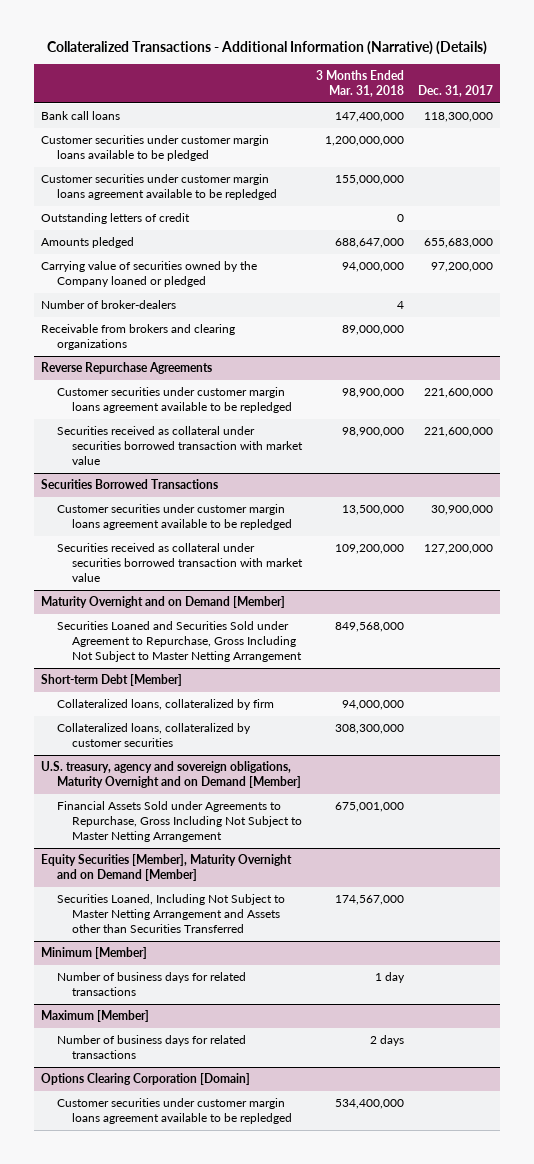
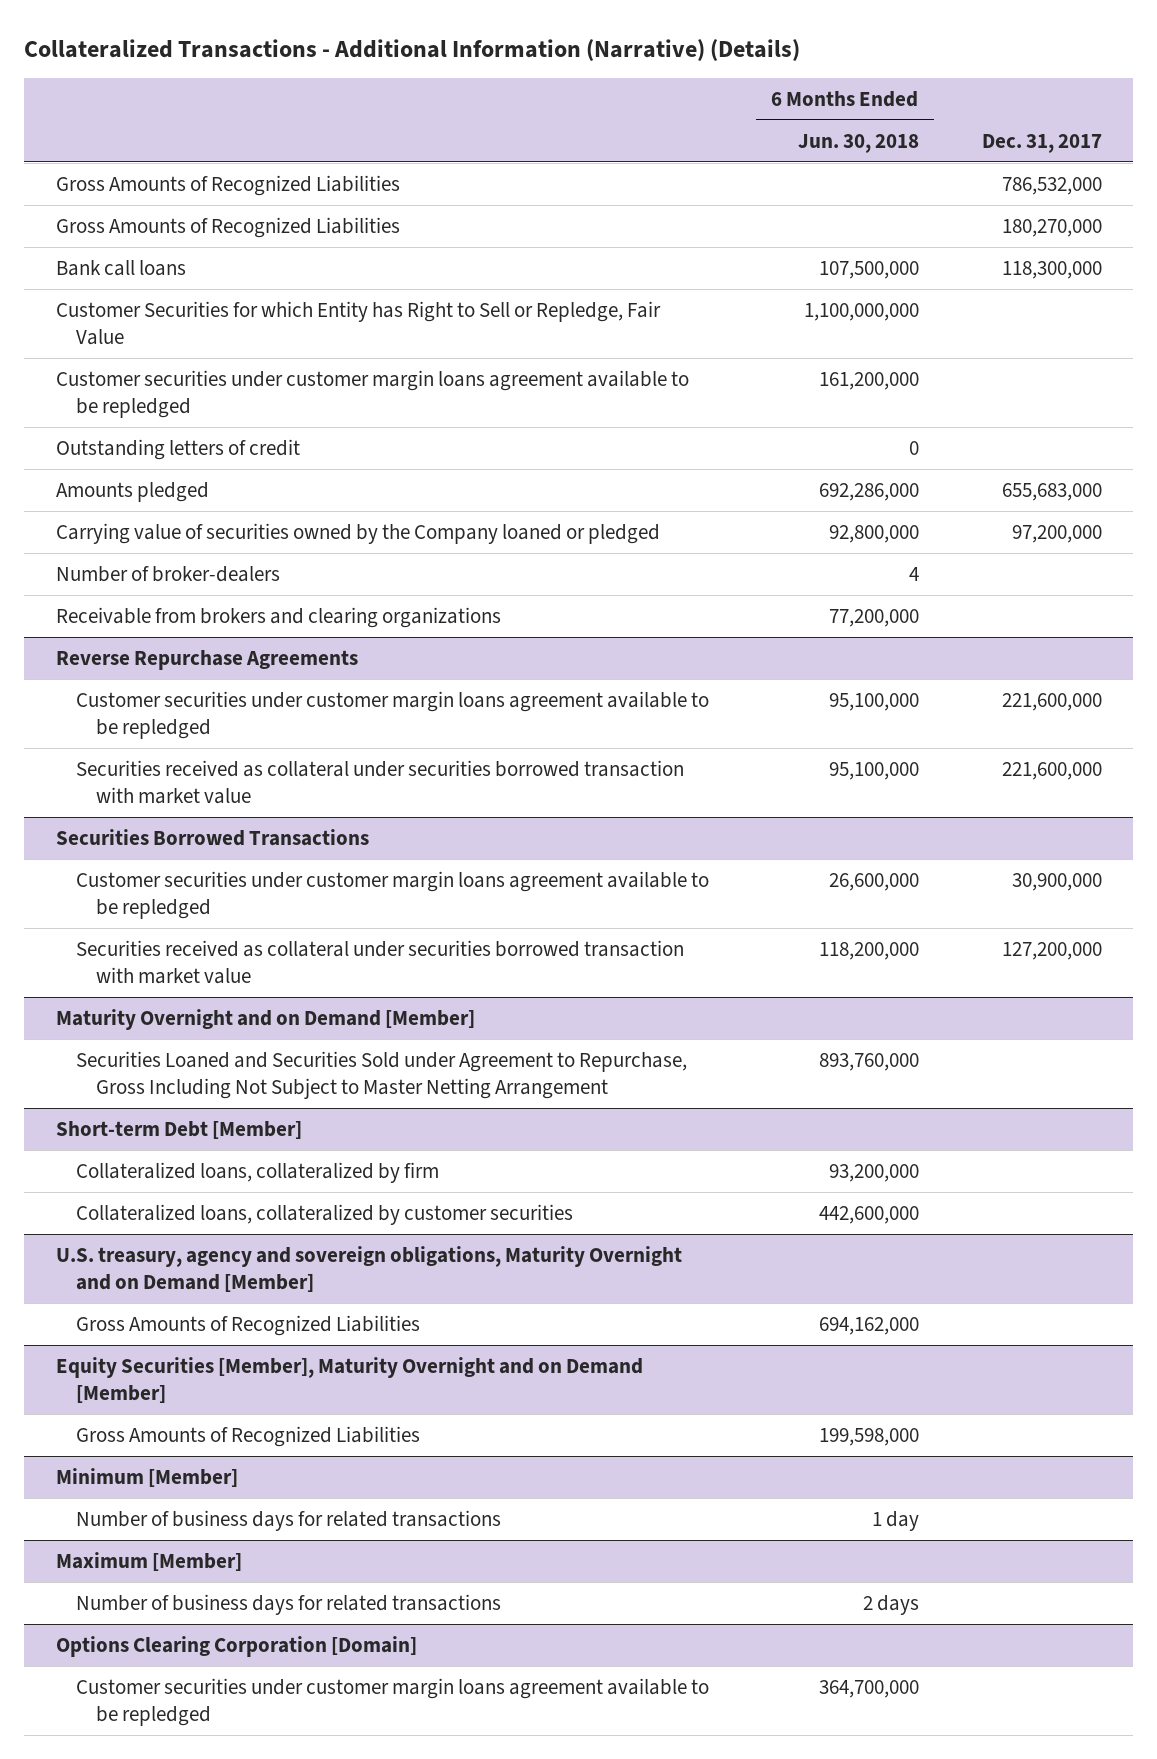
- | 3 Months Ended Mar. 31, 2018 | Dec. 31, 2017
+ | 6 Months Ended Jun. 30, 2018 | Dec. 31, 2017
+ Gross Amounts of Recognized Liabilities | | 786,532,000
+ Gross Amounts of Recognized Liabilities | | 180,270,000
- Customer securities under customer margin loans available to be pledged | 1,200,000,000 |
+ Customer Securities for which Entity has Right to Sell or Repledge, Fair Value | 1,100,000,000 |
@ U.S. treasury, agency and sovereign obligations, Maturity Overnight and on Demand [Member]
- Financial Assets Sold under Agreements to Repurchase, Gross Including Not Subject to Master Netting Arrangement | 675,001,000 |
+ Gross Amounts of Recognized Liabilities | 694,162,000 |
@ Equity Securities [Member], Maturity Overnight and on Demand [Member]
- Securities Loaned, Including Not Subject to Master Netting Arrangement and Assets other than Securities Transferred | 174,567,000 |
+ Gross Amounts of Recognized Liabilities | 199,598,000 |

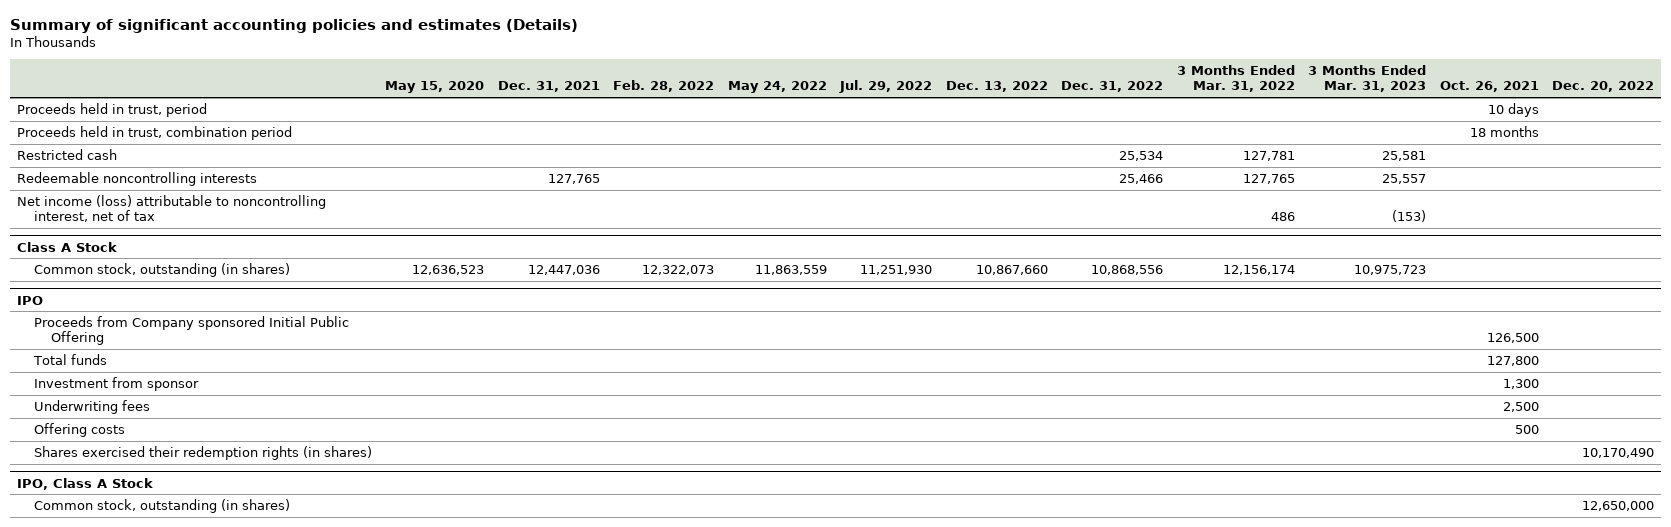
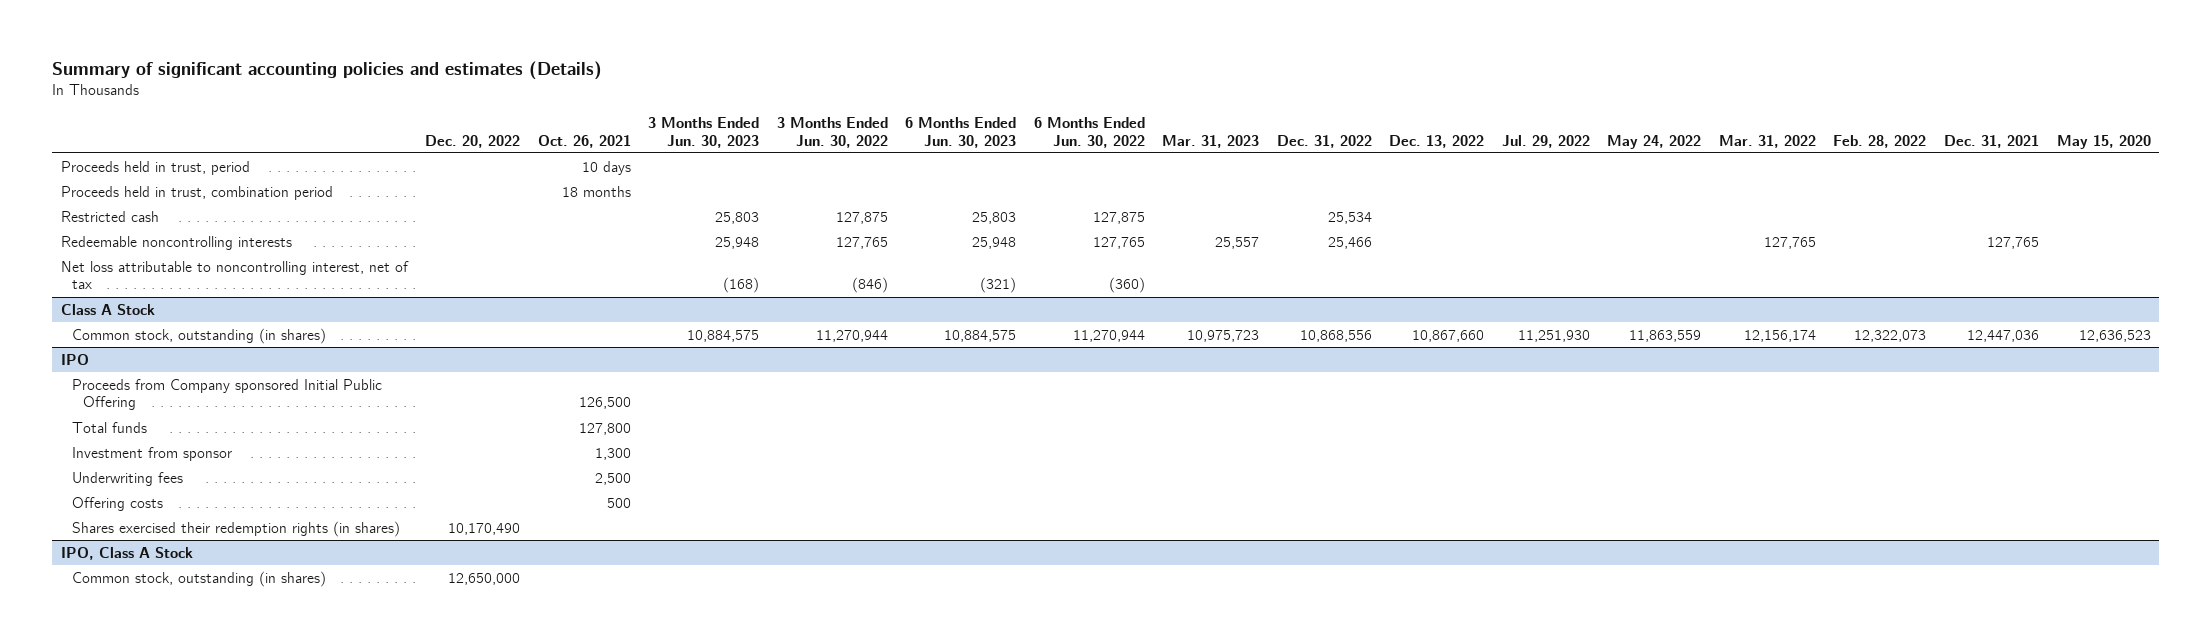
- | May 15, 2020 | Dec. 31, 2021 | Feb. 28, 2022 | May 24, 2022 | Jul. 29, 2022 | Dec. 13, 2022 | Dec. 31, 2022 | 3 Months Ended Mar. 31, 2022 | 3 Months Ended Mar. 31, 2023 | Oct. 26, 2021 | Dec. 20, 2022
+ | Dec. 20, 2022 | Oct. 26, 2021 | 3 Months Ended Jun. 30, 2023 | 3 Months Ended Jun. 30, 2022 | 6 Months Ended Jun. 30, 2023 | 6 Months Ended Jun. 30, 2022 | Mar. 31, 2023 | Dec. 31, 2022 | Dec. 13, 2022 | Jul. 29, 2022 | May 24, 2022 | Mar. 31, 2022 | Feb. 28, 2022 | Dec. 31, 2021 | May 15, 2020
- Net income (loss) attributable to noncontrolling interest, net of tax | | | | | | | | 486 | (153) | |
+ Net loss attributable to noncontrolling interest, net of tax | | | (168) | (846) | (321) | (360) | | | | | | | | |

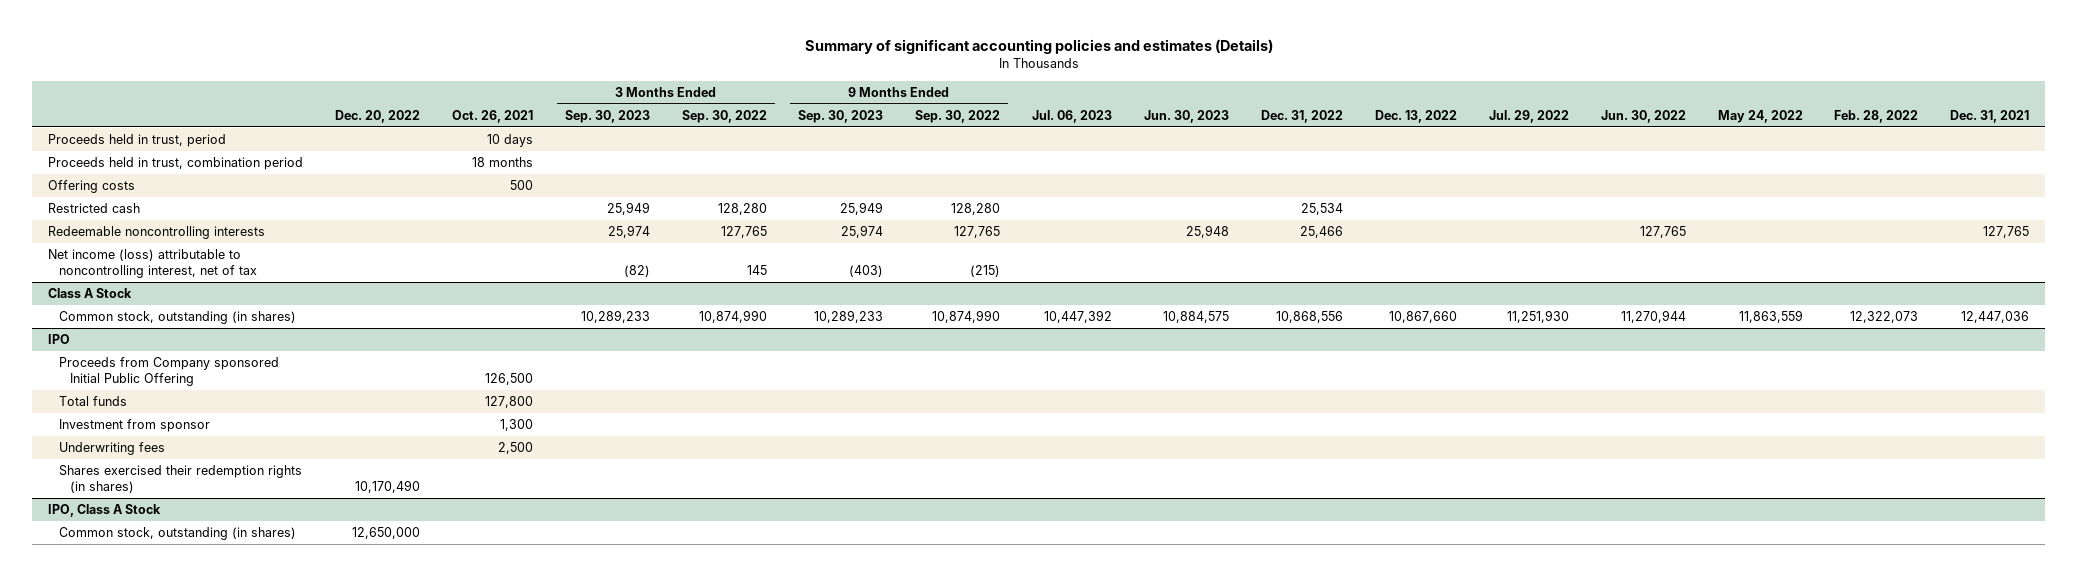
- | Dec. 20, 2022 | Oct. 26, 2021 | 3 Months Ended Jun. 30, 2023 | 3 Months Ended Jun. 30, 2022 | 6 Months Ended Jun. 30, 2023 | 6 Months Ended Jun. 30, 2022 | Mar. 31, 2023 | Dec. 31, 2022 | Dec. 13, 2022 | Jul. 29, 2022 | May 24, 2022 | Mar. 31, 2022 | Feb. 28, 2022 | Dec. 31, 2021 | May 15, 2020
+ | Dec. 20, 2022 | Oct. 26, 2021 | 3 Months Ended Sep. 30, 2023 | 3 Months Ended Sep. 30, 2022 | 9 Months Ended Sep. 30, 2023 | 9 Months Ended Sep. 30, 2022 | Jul. 06, 2023 | Jun. 30, 2023 | Dec. 31, 2022 | Dec. 13, 2022 | Jul. 29, 2022 | Jun. 30, 2022 | May 24, 2022 | Feb. 28, 2022 | Dec. 31, 2021
+ Offering costs | | 500 | | | | | | | | | | | | |
- Net loss attributable to noncontrolling interest, net of tax | | | (168) | (846) | (321) | (360) | | | | | | | | |
+ Net income (loss) attributable to noncontrolling interest, net of tax | | | (82) | 145 | (403) | (215) | | | | | | | | |
@ IPO
- Offering costs | | 500 | | | | | | | | | | | | |

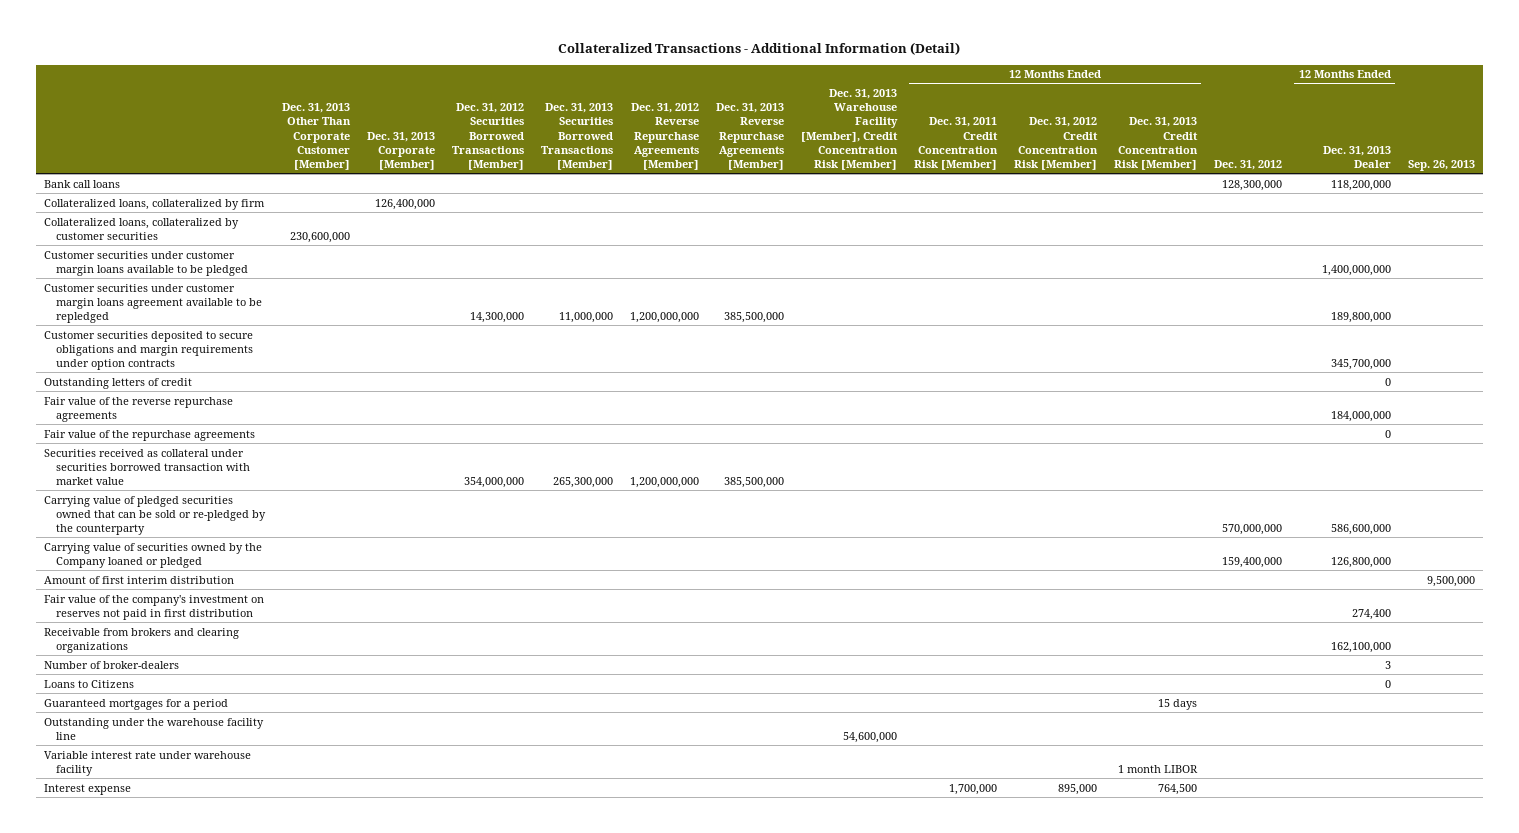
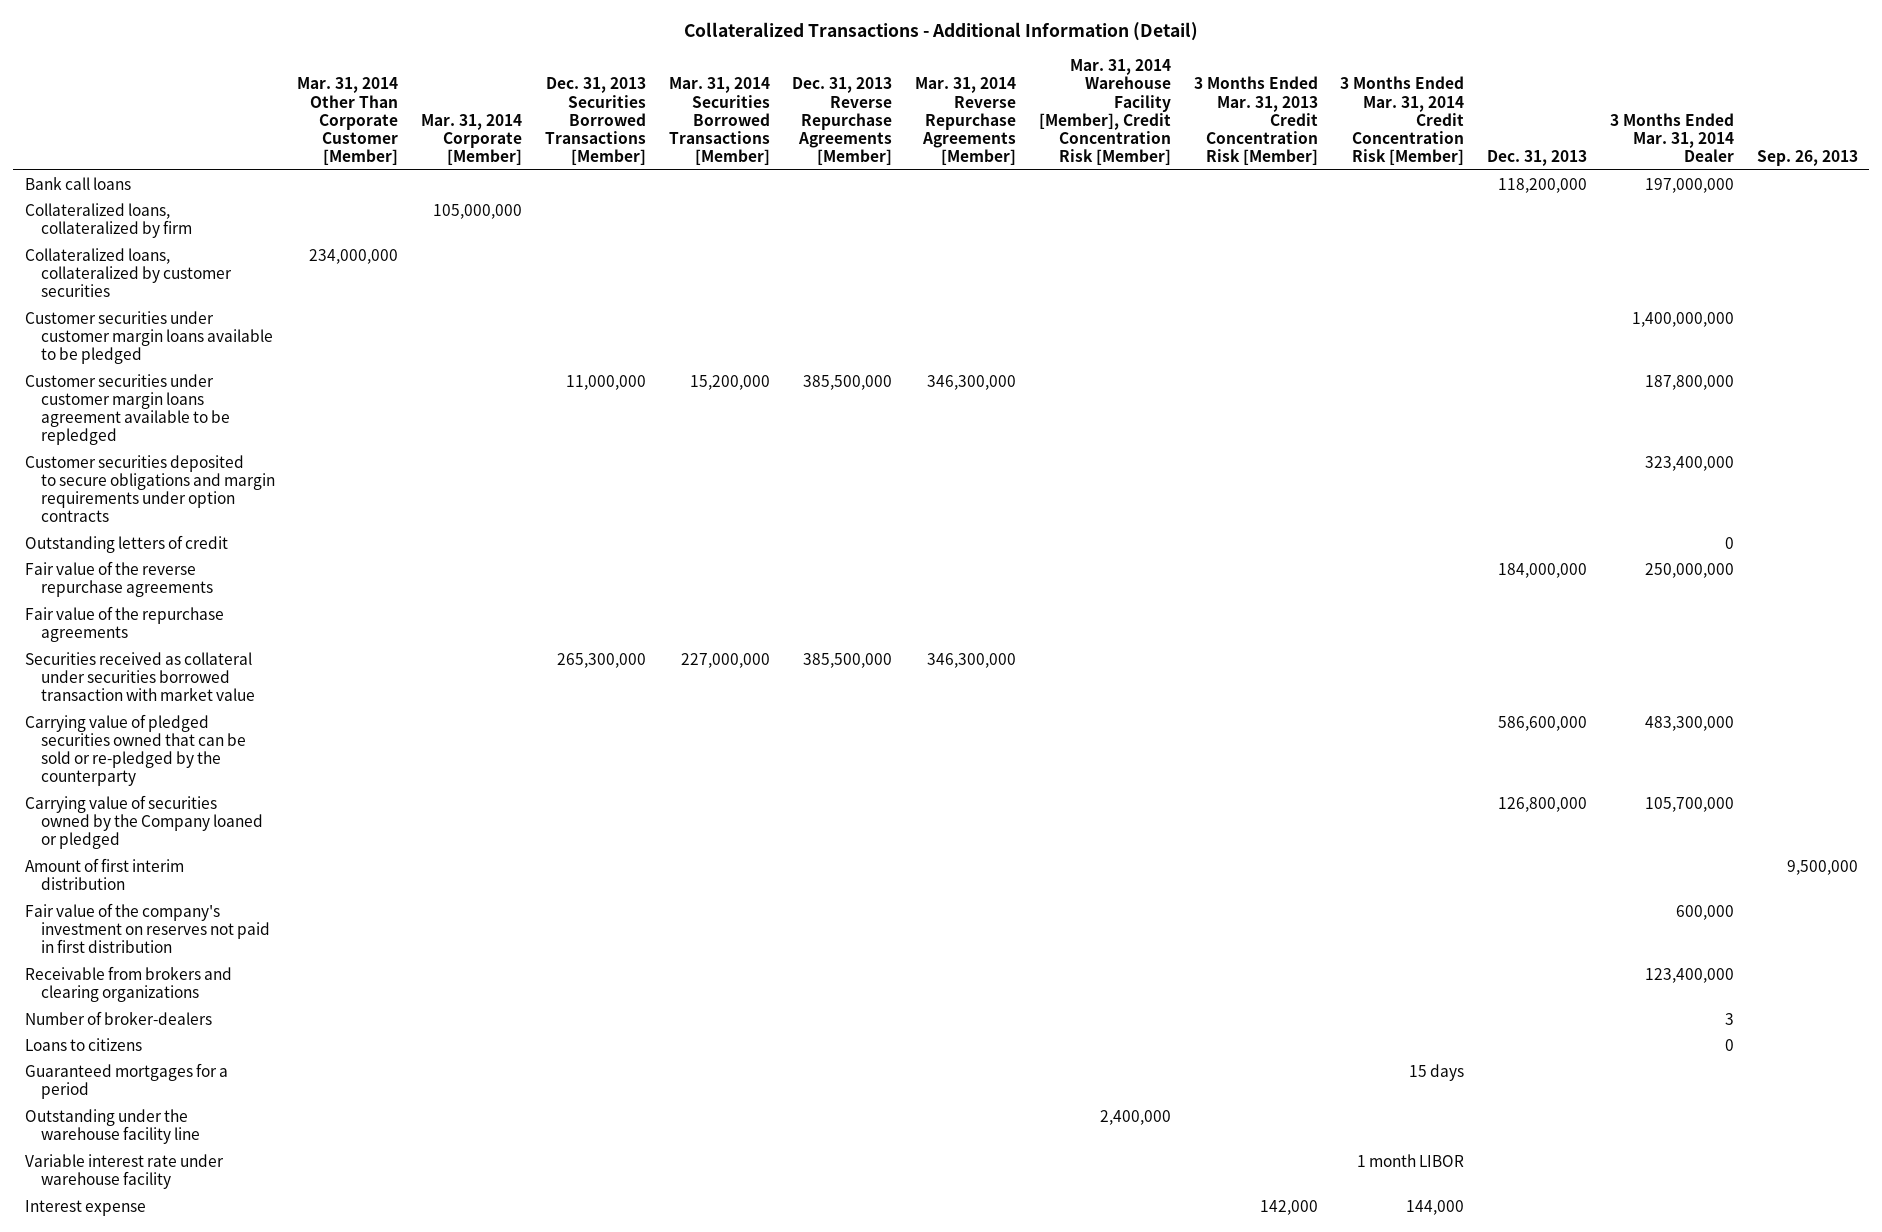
- | Dec. 31, 2013 Other Than Corporate Customer [Member] | Dec. 31, 2013 Corporate [Member] | Dec. 31, 2012 Securities Borrowed Transactions [Member] | Dec. 31, 2013 Securities Borrowed Transactions [Member] | Dec. 31, 2012 Reverse Repurchase Agreements [Member] | Dec. 31, 2013 Reverse Repurchase Agreements [Member] | Dec. 31, 2013 Warehouse Facility [Member], Credit Concentration Risk [Member] | 12 Months Ended Dec. 31, 2011 Credit Concentration Risk [Member] | 12 Months Ended Dec. 31, 2012 Credit Concentration Risk [Member] | 12 Months Ended Dec. 31, 2013 Credit Concentration Risk [Member] | Dec. 31, 2012 | 12 Months Ended Dec. 31, 2013 Dealer | Sep. 26, 2013
+ | Mar. 31, 2014 Other Than Corporate Customer [Member] | Mar. 31, 2014 Corporate [Member] | Dec. 31, 2013 Securities Borrowed Transactions [Member] | Mar. 31, 2014 Securities Borrowed Transactions [Member] | Dec. 31, 2013 Reverse Repurchase Agreements [Member] | Mar. 31, 2014 Reverse Repurchase Agreements [Member] | Mar. 31, 2014 Warehouse Facility [Member], Credit Concentration Risk [Member] | 3 Months Ended Mar. 31, 2013 Credit Concentration Risk [Member] | 3 Months Ended Mar. 31, 2014 Credit Concentration Risk [Member] | Dec. 31, 2013 | 3 Months Ended Mar. 31, 2014 Dealer | Sep. 26, 2013
- Loans to Citizens | | | | | | | | | | | | 0 |
+ Loans to citizens | | | | | | | | | | | 0 |

